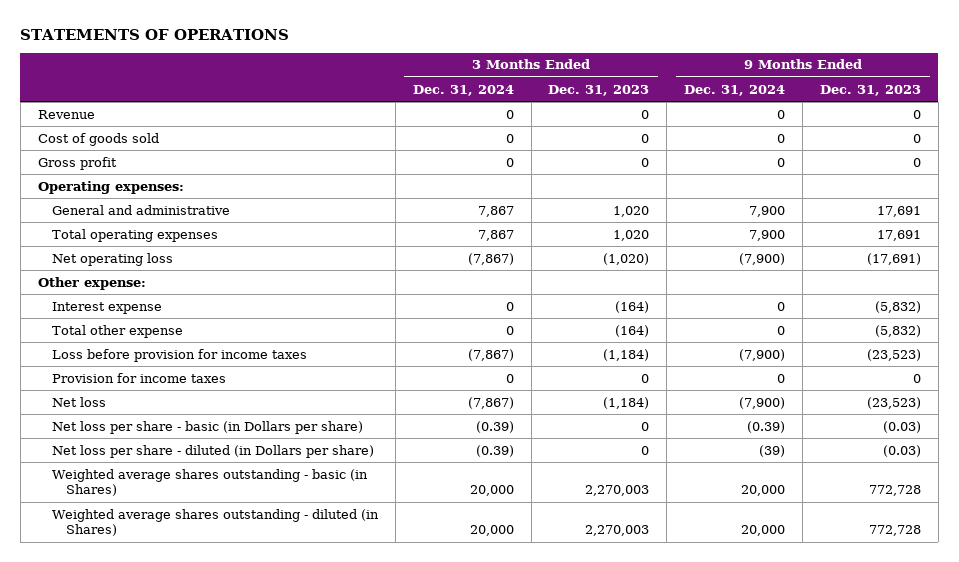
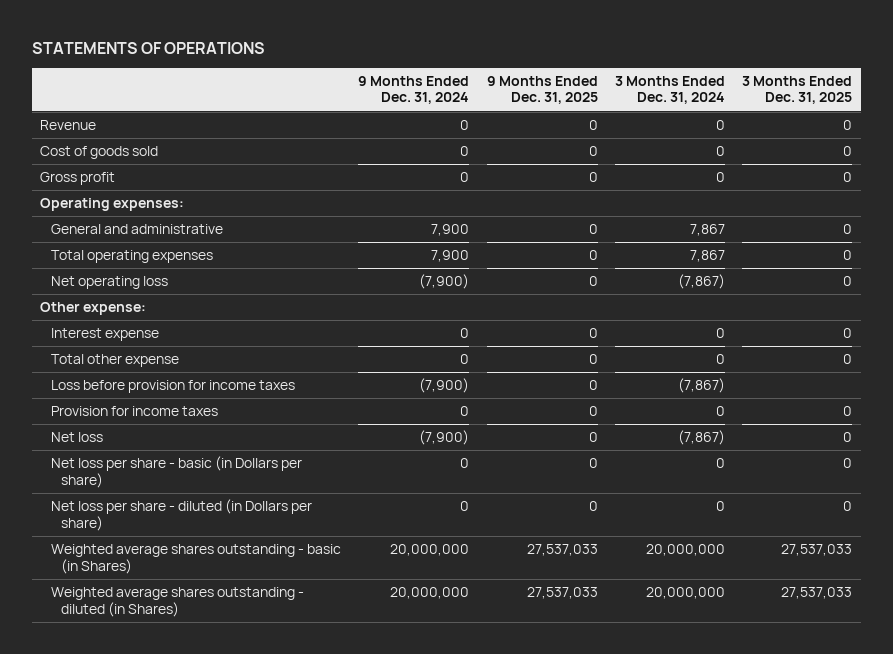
- | 3 Months Ended Dec. 31, 2024 | 3 Months Ended Dec. 31, 2023 | 9 Months Ended Dec. 31, 2024 | 9 Months Ended Dec. 31, 2023
+ | 9 Months Ended Dec. 31, 2024 | 9 Months Ended Dec. 31, 2025 | 3 Months Ended Dec. 31, 2024 | 3 Months Ended Dec. 31, 2025
- Net loss per share - basic (in Dollars per share) | (0.39) | 0 | (0.39) | (0.03)
- Net loss per share - diluted (in Dollars per share) | (0.39) | 0 | (39) | (0.03)
- Weighted average shares outstanding - basic (in Shares) | 20,000 | 2,270,003 | 20,000 | 772,728
- Weighted average shares outstanding - diluted (in Shares) | 20,000 | 2,270,003 | 20,000 | 772,728
+ Net loss per share - basic (in Dollars per share) | 0 | 0 | 0 | 0
+ Net loss per share - diluted (in Dollars per share) | 0 | 0 | 0 | 0
+ Weighted average shares outstanding - basic (in Shares) | 20,000,000 | 27,537,033 | 20,000,000 | 27,537,033
+ Weighted average shares outstanding - diluted (in Shares) | 20,000,000 | 27,537,033 | 20,000,000 | 27,537,033

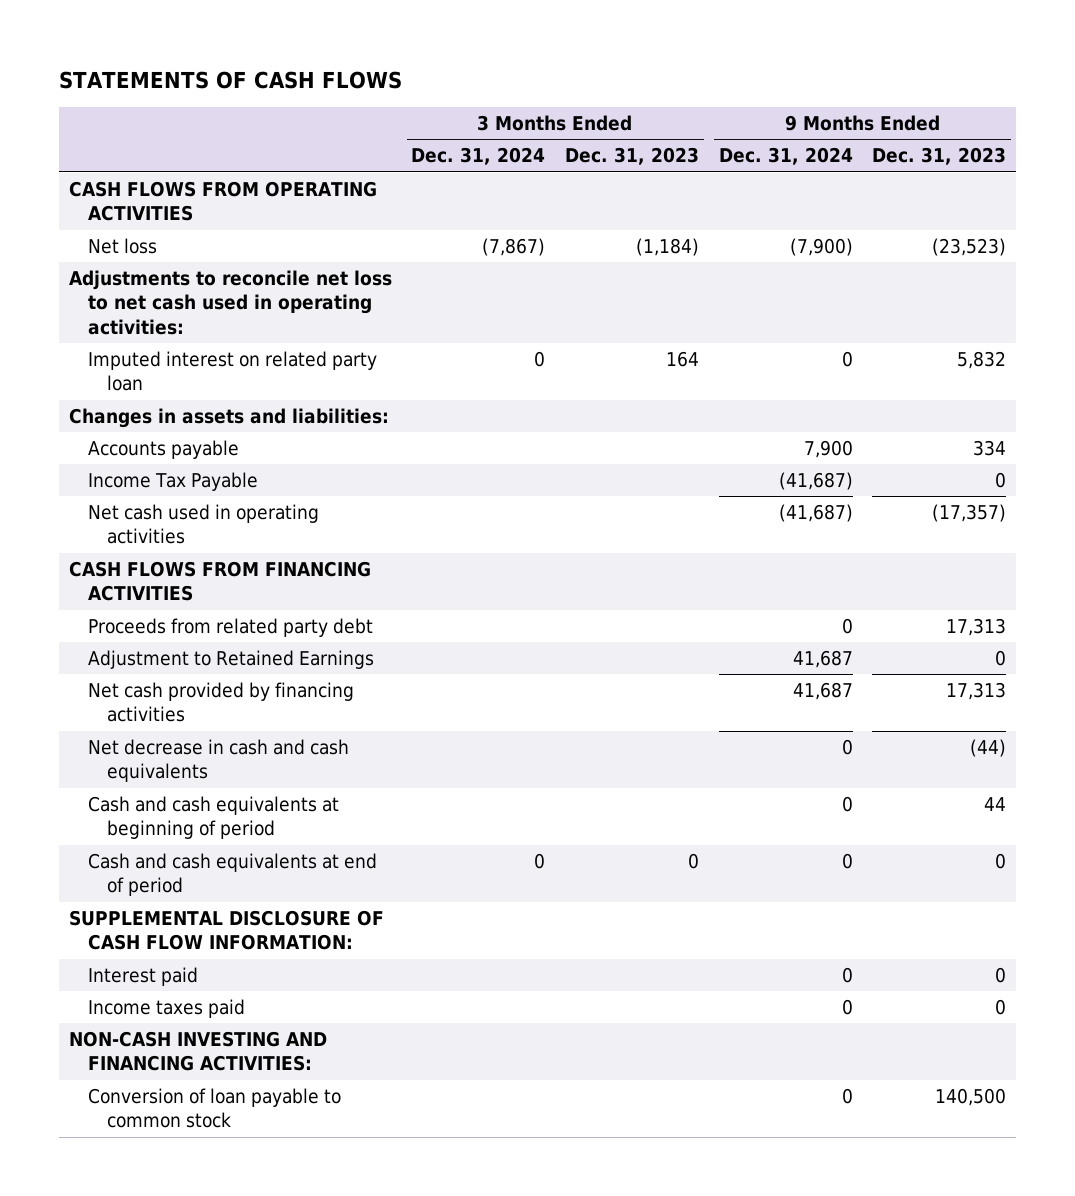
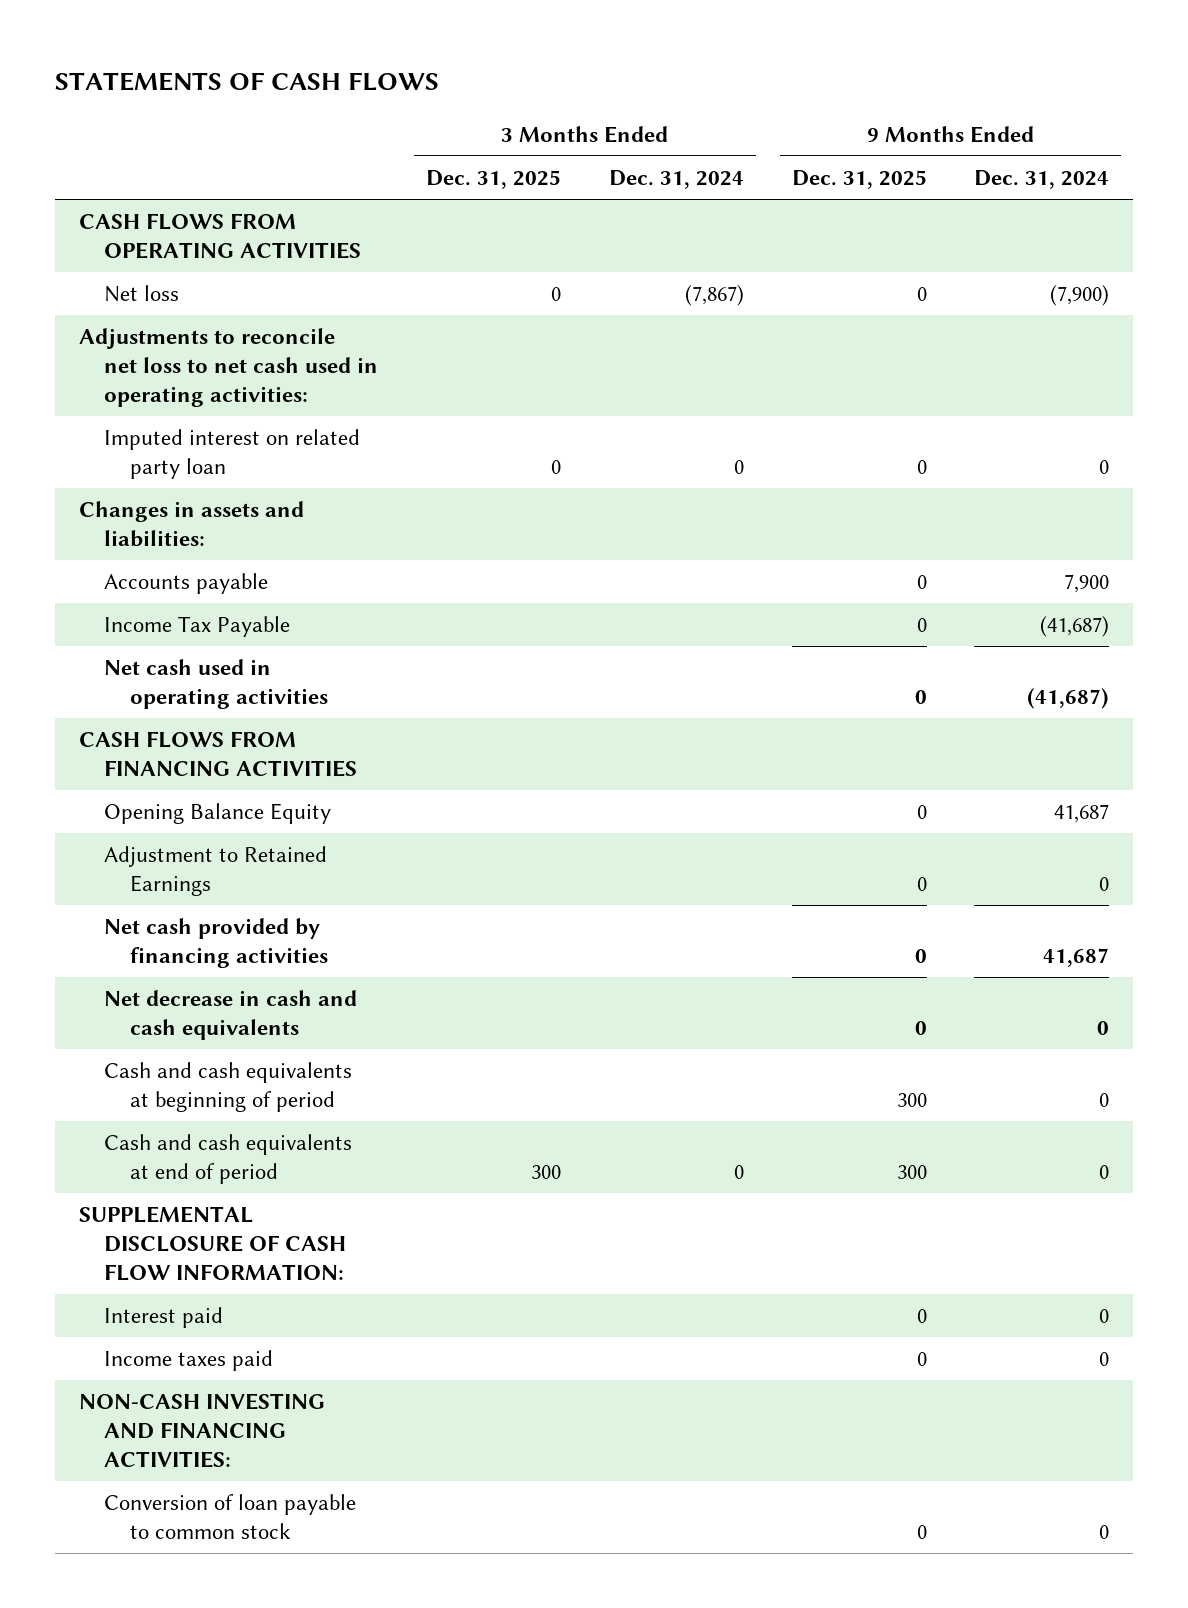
- | 3 Months Ended Dec. 31, 2024 | 3 Months Ended Dec. 31, 2023 | 9 Months Ended Dec. 31, 2024 | 9 Months Ended Dec. 31, 2023
+ | 3 Months Ended Dec. 31, 2025 | 3 Months Ended Dec. 31, 2024 | 9 Months Ended Dec. 31, 2025 | 9 Months Ended Dec. 31, 2024
- Proceeds from related party debt | | | 0 | 17,313
- Adjustment to Retained Earnings | | | 41,687 | 0
+ Opening Balance Equity | | | 0 | 41,687
+ Adjustment to Retained Earnings | | | 0 | 0

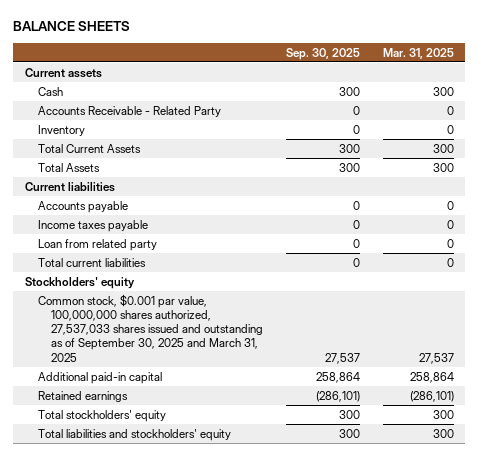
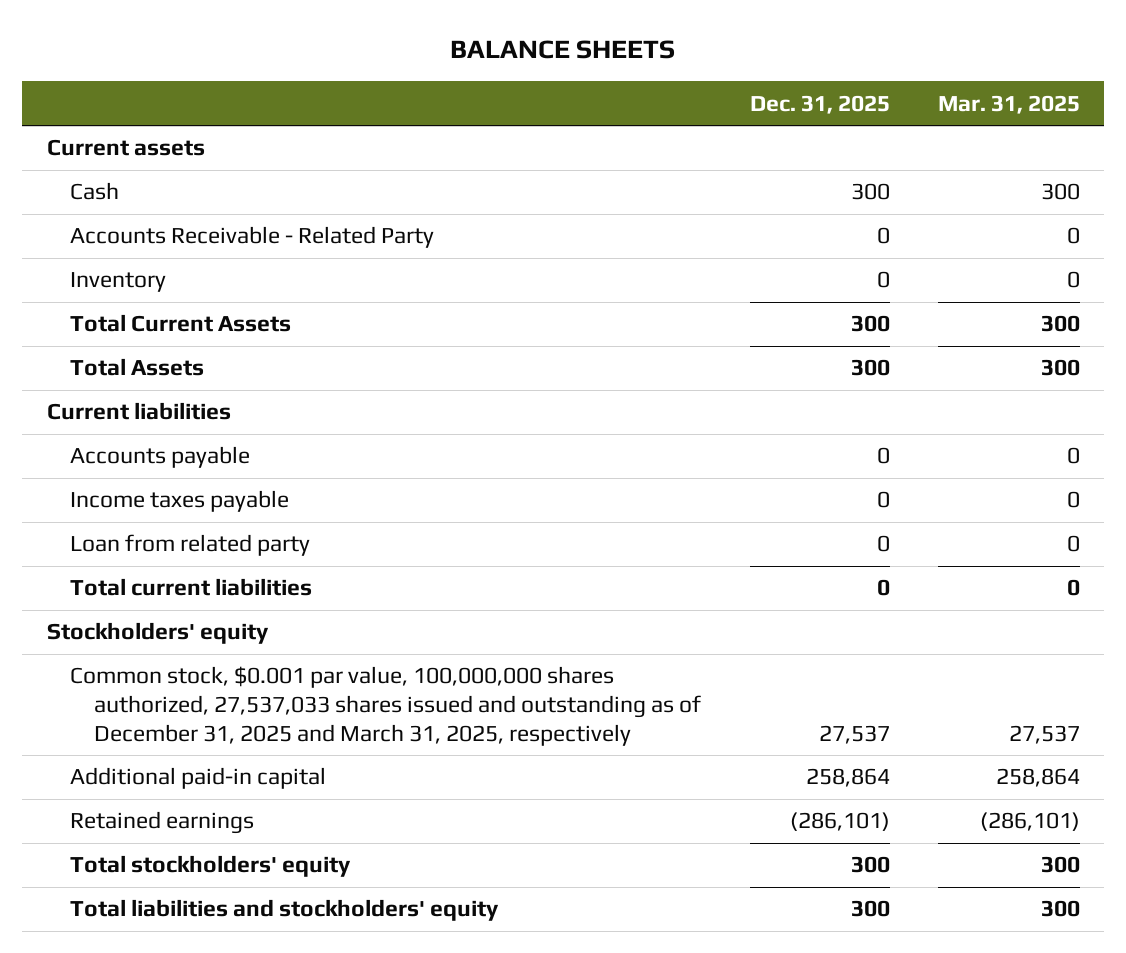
- | Sep. 30, 2025 | Mar. 31, 2025
+ | Dec. 31, 2025 | Mar. 31, 2025
- Common stock, $0.001 par value, 100,000,000 shares authorized, 27,537,033 shares issued and outstanding as of September 30, 2025 and March 31, 2025 | 27,537 | 27,537
+ Common stock, $0.001 par value, 100,000,000 shares authorized, 27,537,033 shares issued and outstanding as of December 31, 2025 and March 31, 2025, respectively | 27,537 | 27,537

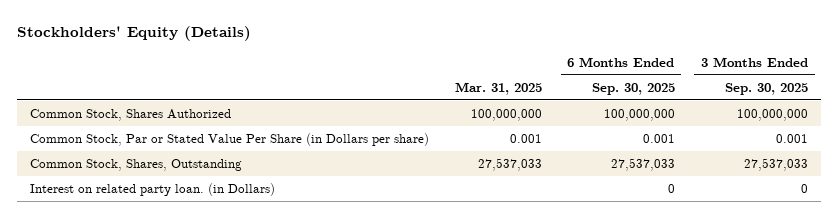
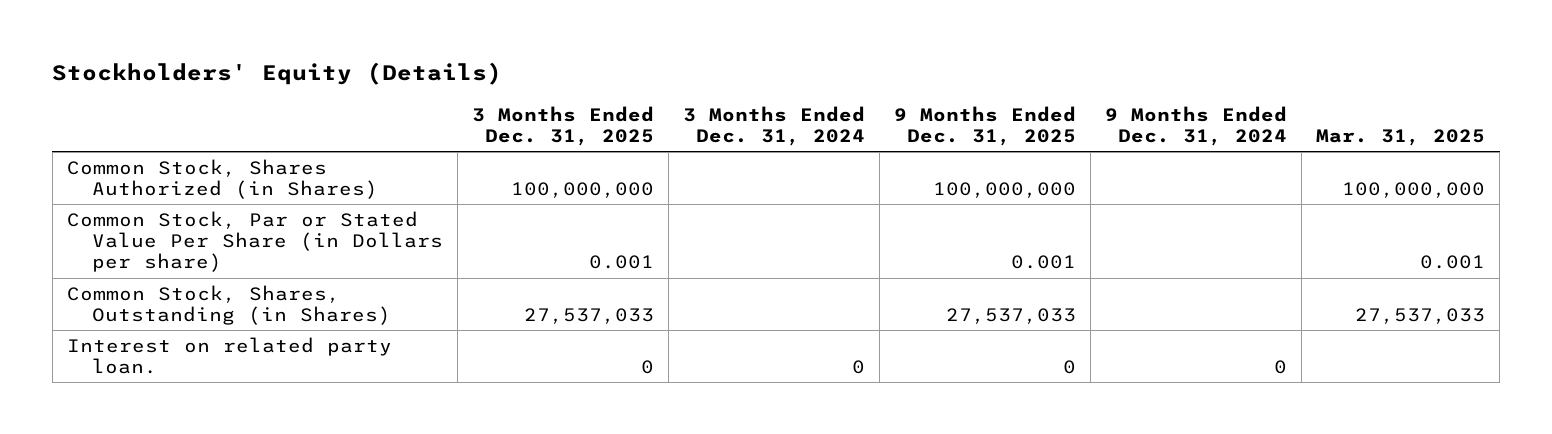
- | Mar. 31, 2025 | 6 Months Ended Sep. 30, 2025 | 3 Months Ended Sep. 30, 2025
+ | 3 Months Ended Dec. 31, 2025 | 3 Months Ended Dec. 31, 2024 | 9 Months Ended Dec. 31, 2025 | 9 Months Ended Dec. 31, 2024 | Mar. 31, 2025
- Common Stock, Shares Authorized | 100,000,000 | 100,000,000 | 100,000,000
+ Common Stock, Shares Authorized (in Shares) | 100,000,000 | | 100,000,000 | | 100,000,000
- Common Stock, Shares, Outstanding | 27,537,033 | 27,537,033 | 27,537,033
- Interest on related party loan. (in Dollars) | | 0 | 0
+ Common Stock, Shares, Outstanding (in Shares) | 27,537,033 | | 27,537,033 | | 27,537,033
+ Interest on related party loan. | 0 | 0 | 0 | 0 |

